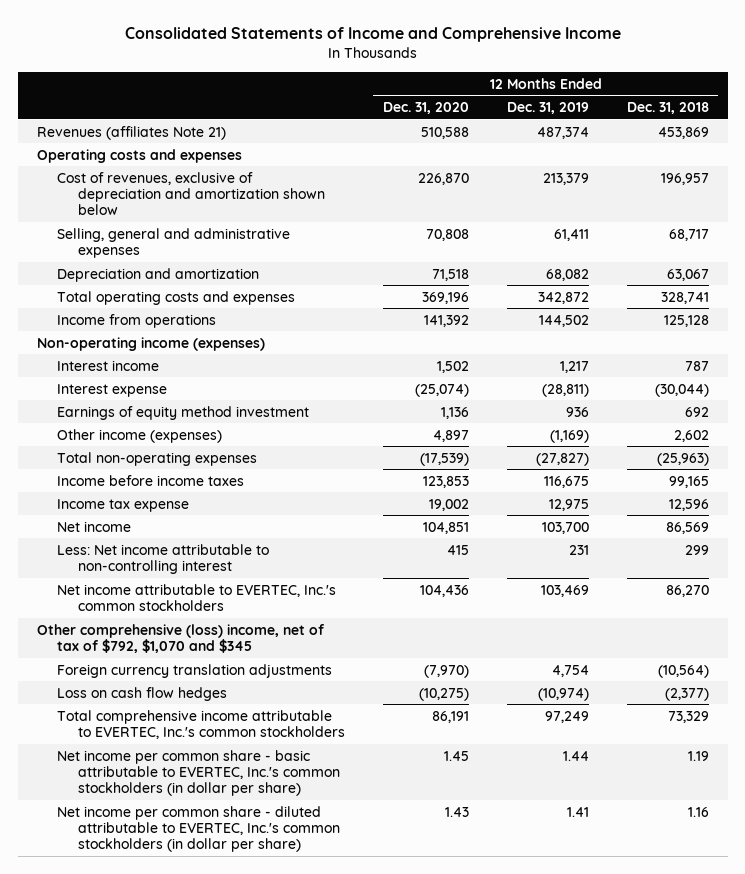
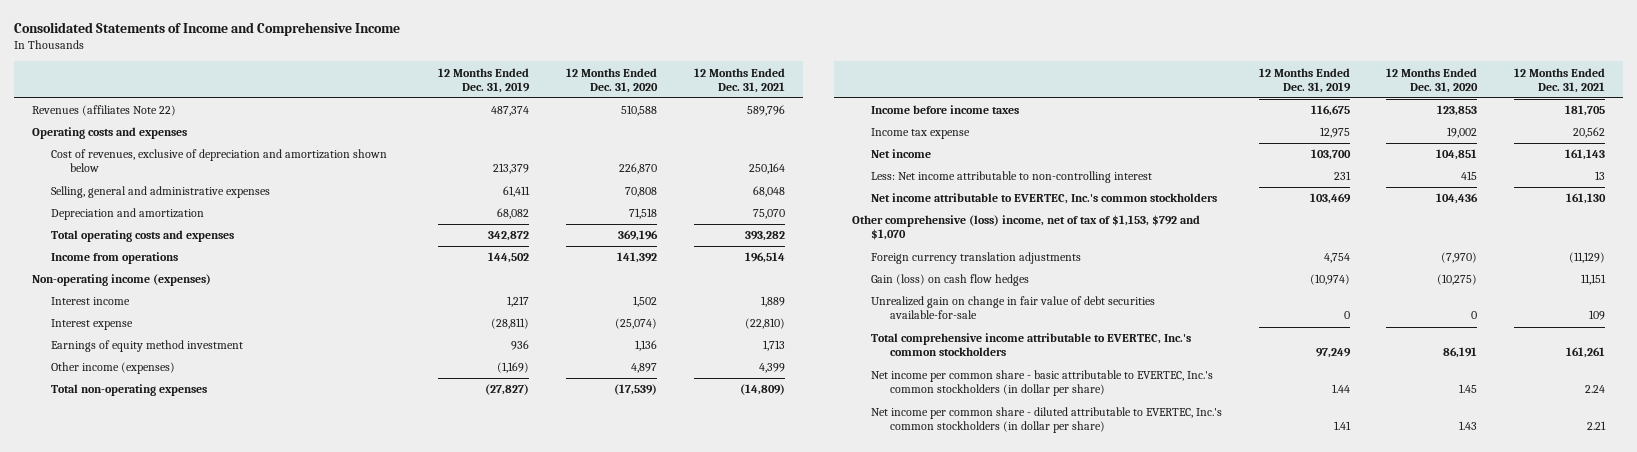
- | 12 Months Ended Dec. 31, 2020 | 12 Months Ended Dec. 31, 2019 | 12 Months Ended Dec. 31, 2018
+ | 12 Months Ended Dec. 31, 2019 | 12 Months Ended Dec. 31, 2020 | 12 Months Ended Dec. 31, 2021
- Revenues (affiliates Note 21) | 510,588 | 487,374 | 453,869
+ Revenues (affiliates Note 22) | 487,374 | 510,588 | 589,796
- Other comprehensive (loss) income, net of tax of $792, $1,070 and $345
+ Other comprehensive (loss) income, net of tax of $1,153, $792 and $1,070
- Loss on cash flow hedges | (10,275) | (10,974) | (2,377)
+ Gain (loss) on cash flow hedges | (10,974) | (10,275) | 11,151
+ Unrealized gain on change in fair value of debt securities available-for-sale | 0 | 0 | 109

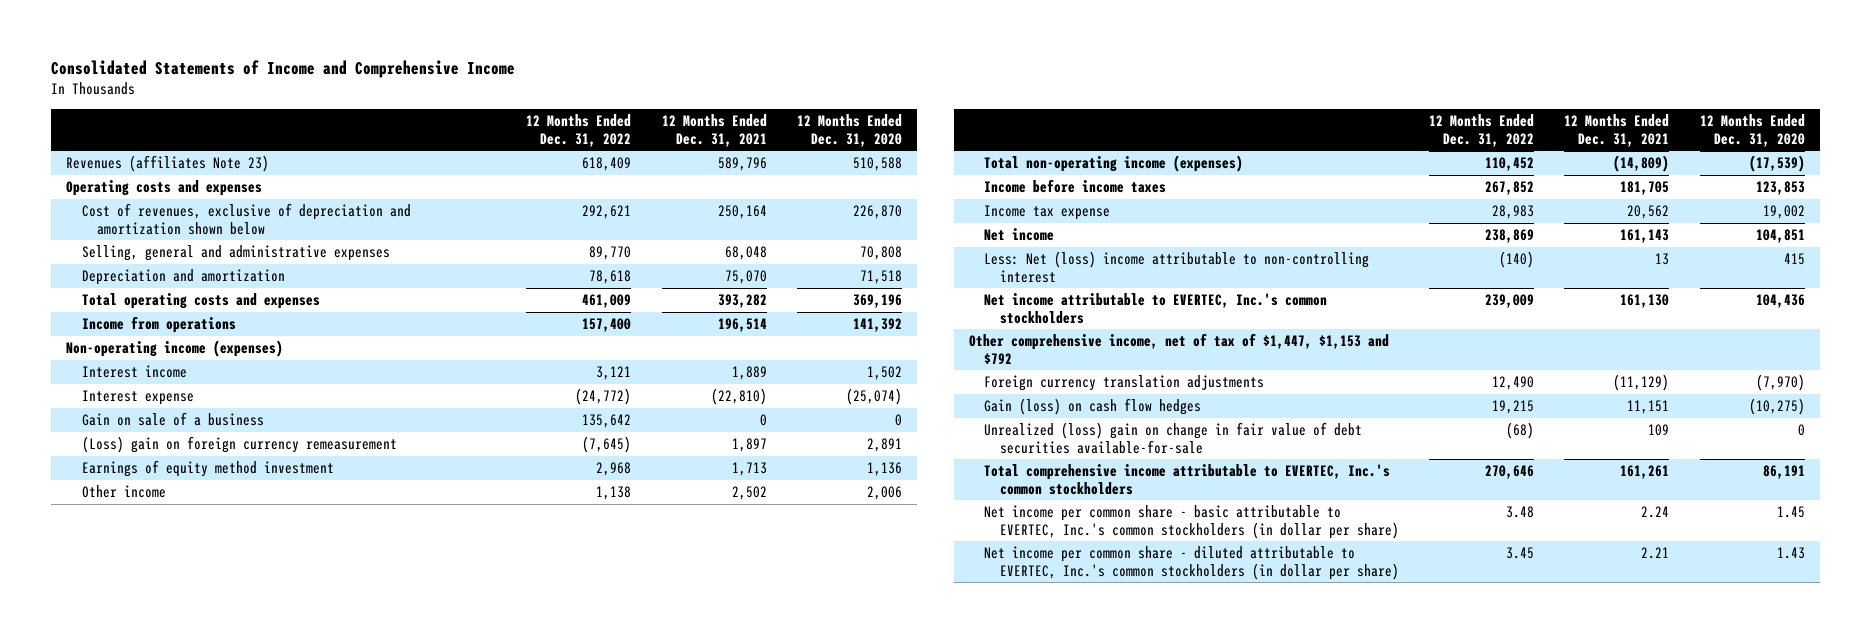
- | 12 Months Ended Dec. 31, 2019 | 12 Months Ended Dec. 31, 2020 | 12 Months Ended Dec. 31, 2021
+ | 12 Months Ended Dec. 31, 2022 | 12 Months Ended Dec. 31, 2021 | 12 Months Ended Dec. 31, 2020
- Revenues (affiliates Note 22) | 487,374 | 510,588 | 589,796
+ Revenues (affiliates Note 23) | 618,409 | 589,796 | 510,588
+ Gain on sale of a business | 135,642 | 0 | 0
+ (Loss) gain on foreign currency remeasurement | (7,645) | 1,897 | 2,891
- Other income (expenses) | (1,169) | 4,897 | 4,399
- Total non-operating expenses | (27,827) | (17,539) | (14,809)
+ Other income | 1,138 | 2,502 | 2,006
+ Total non-operating income (expenses) | 110,452 | (14,809) | (17,539)
- Less: Net income attributable to non-controlling interest | 231 | 415 | 13
+ Less: Net (loss) income attributable to non-controlling interest | (140) | 13 | 415
- Other comprehensive (loss) income, net of tax of $1,153, $792 and $1,070
+ Other comprehensive income, net of tax of $1,447, $1,153 and $792
- Unrealized gain on change in fair value of debt securities available-for-sale | 0 | 0 | 109
+ Unrealized (loss) gain on change in fair value of debt securities available-for-sale | (68) | 109 | 0

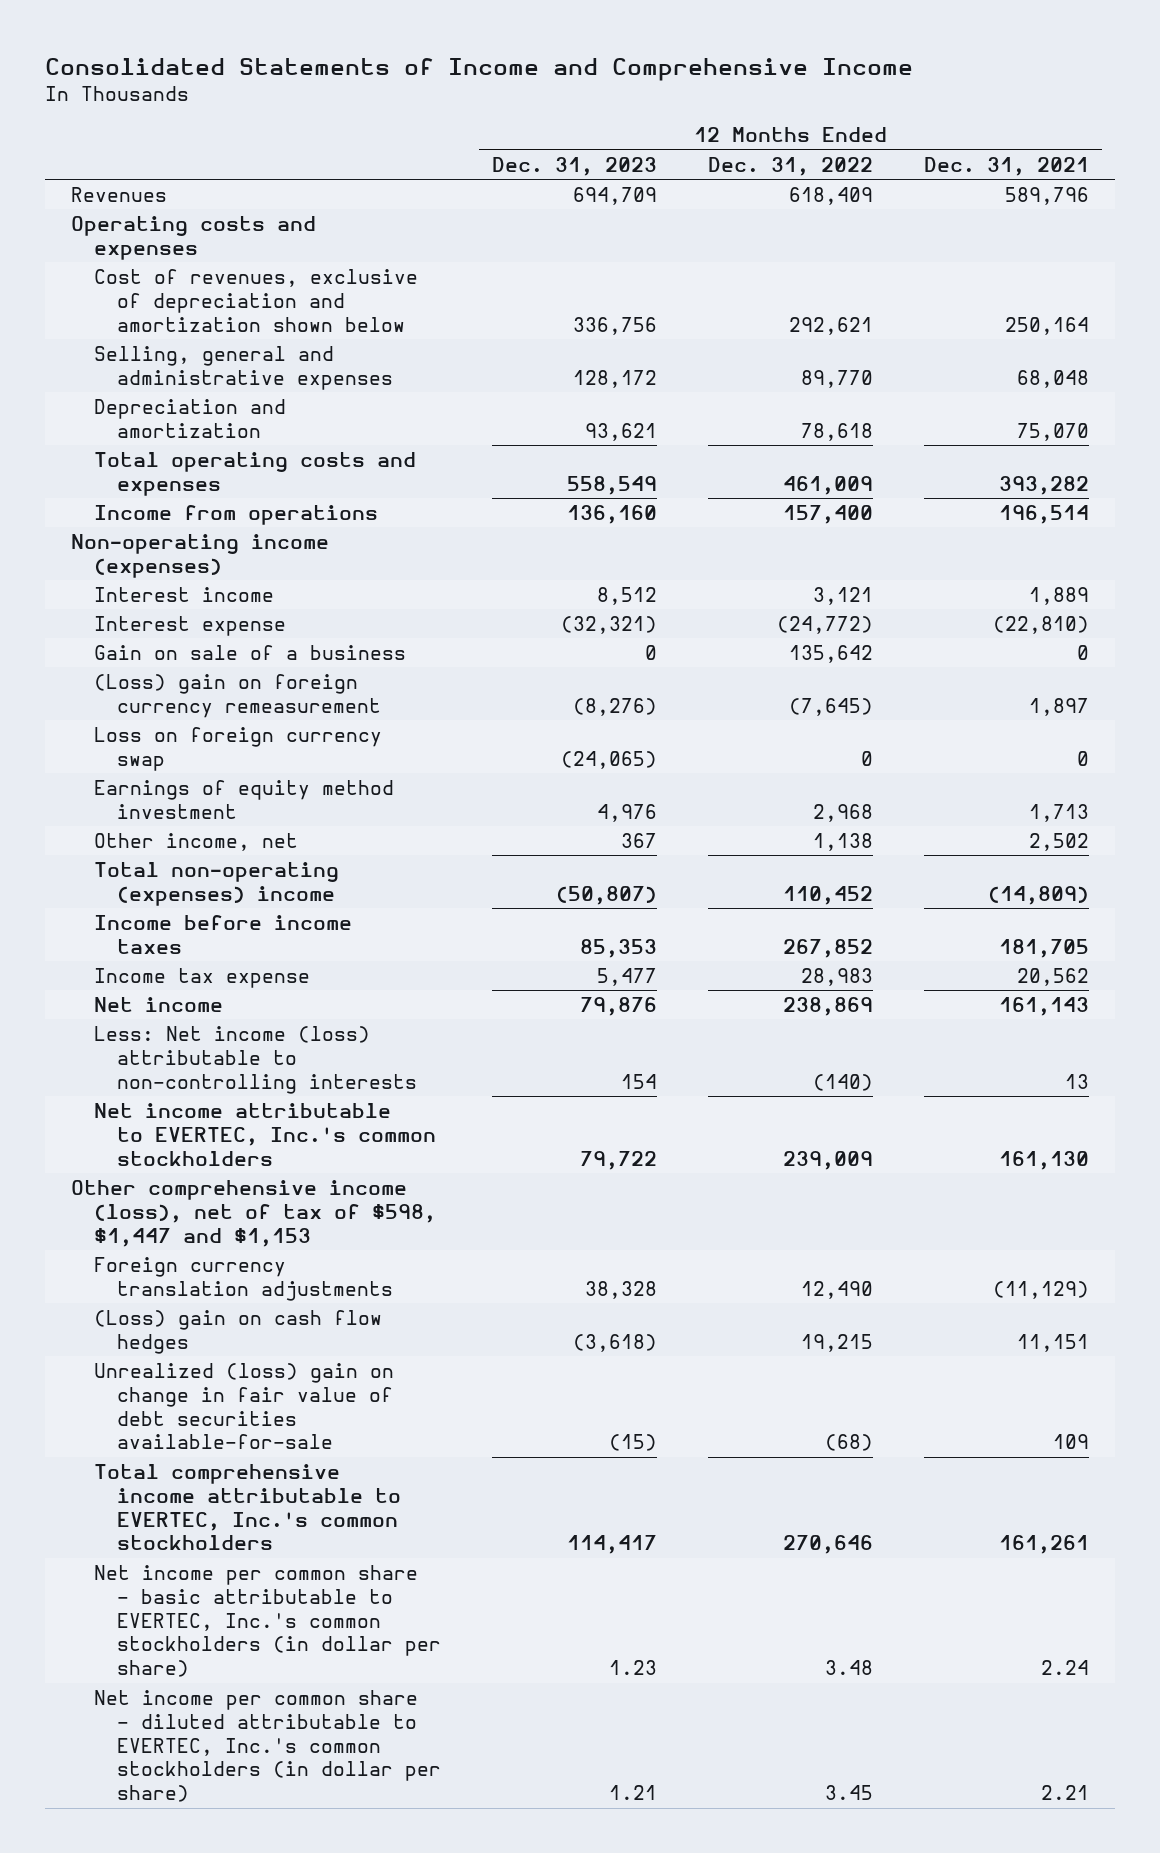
- | 12 Months Ended Dec. 31, 2022 | 12 Months Ended Dec. 31, 2021 | 12 Months Ended Dec. 31, 2020
+ | 12 Months Ended Dec. 31, 2023 | 12 Months Ended Dec. 31, 2022 | 12 Months Ended Dec. 31, 2021
- Revenues (affiliates Note 23) | 618,409 | 589,796 | 510,588
+ Revenues | 694,709 | 618,409 | 589,796
+ Loss on foreign currency swap | (24,065) | 0 | 0
- Other income | 1,138 | 2,502 | 2,006
- Total non-operating income (expenses) | 110,452 | (14,809) | (17,539)
+ Other income, net | 367 | 1,138 | 2,502
+ Total non-operating (expenses) income | (50,807) | 110,452 | (14,809)
- Less: Net (loss) income attributable to non-controlling interest | (140) | 13 | 415
+ Less: Net income (loss) attributable to non-controlling interests | 154 | (140) | 13
- Other comprehensive income, net of tax of $1,447, $1,153 and $792
+ Other comprehensive income (loss), net of tax of $598, $1,447 and $1,153
- Gain (loss) on cash flow hedges | 19,215 | 11,151 | (10,275)
+ (Loss) gain on cash flow hedges | (3,618) | 19,215 | 11,151

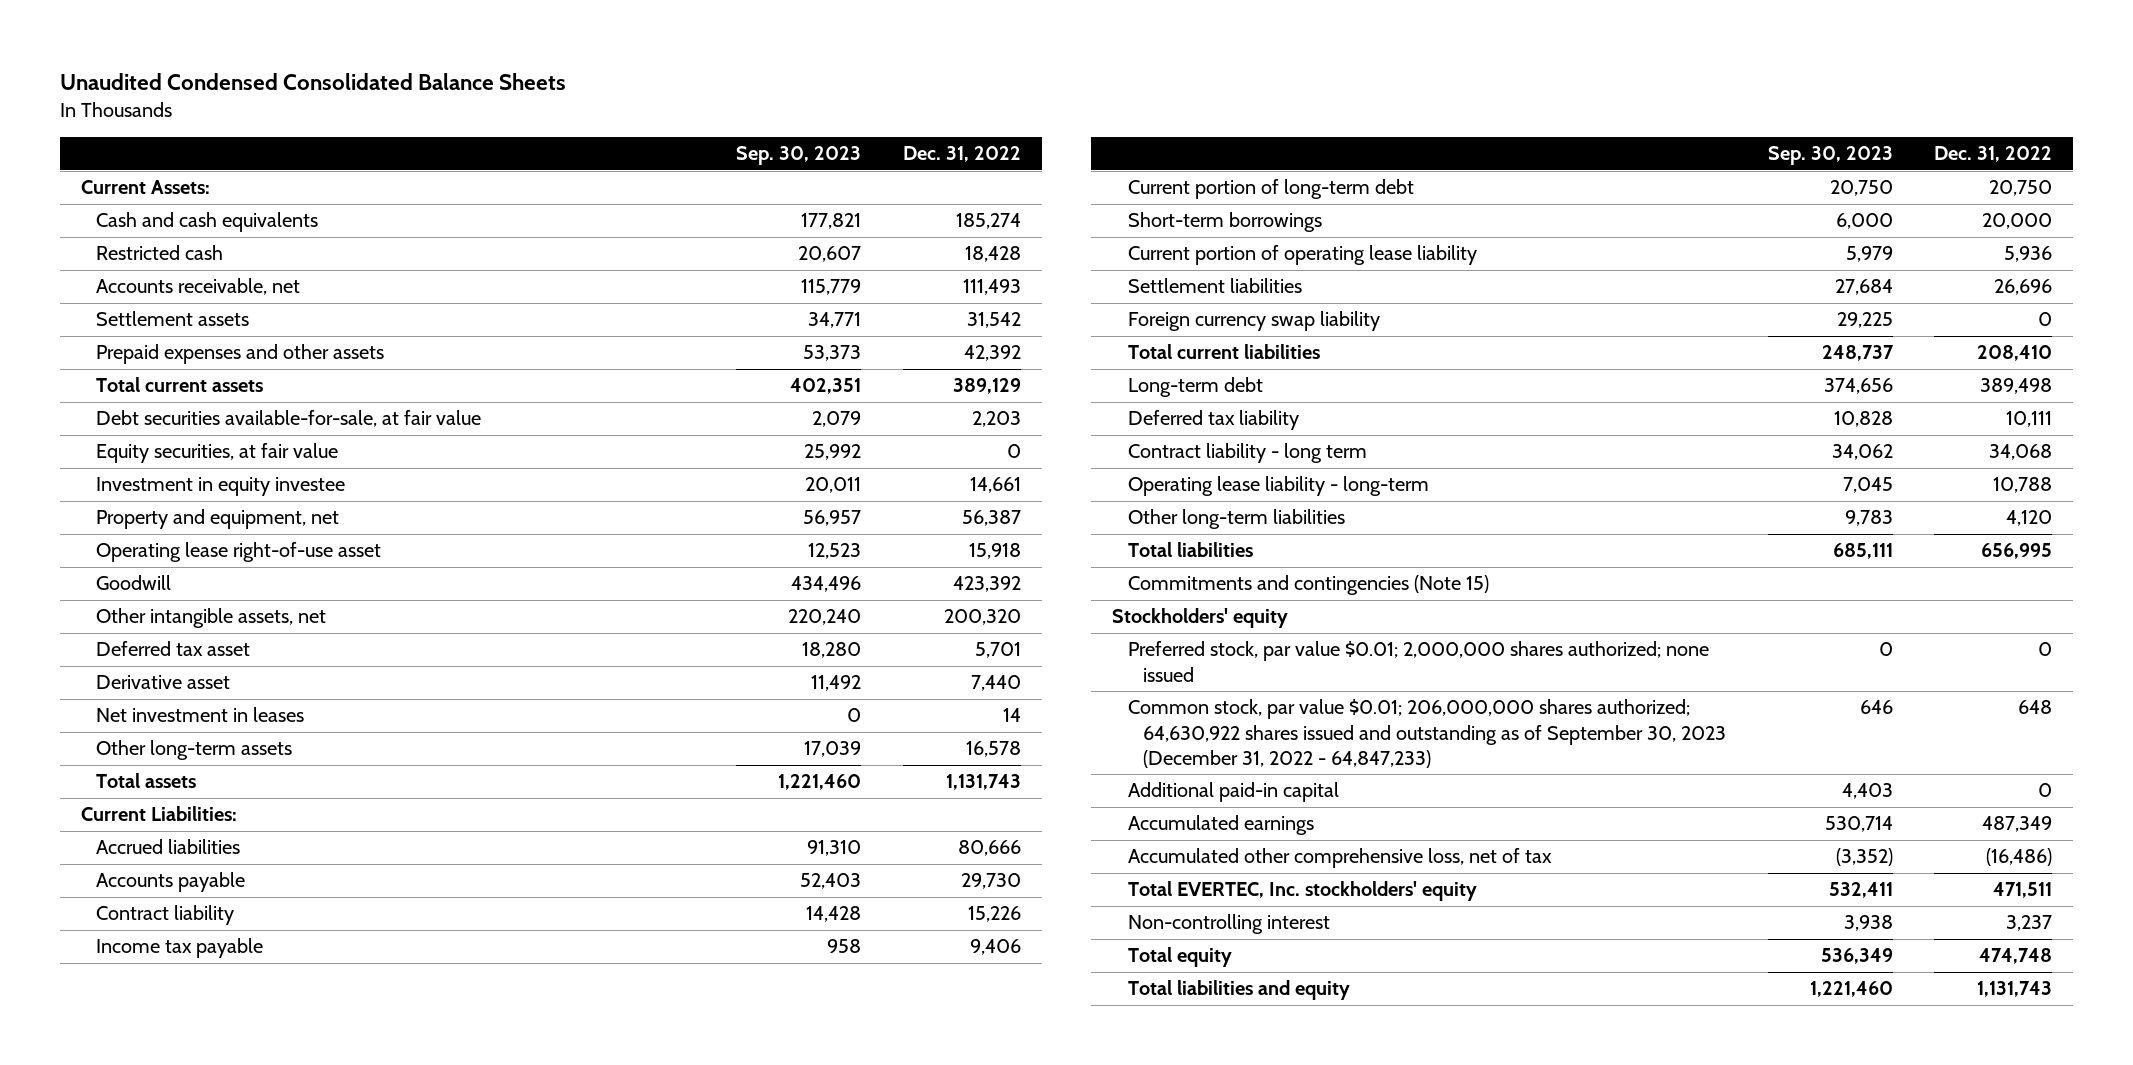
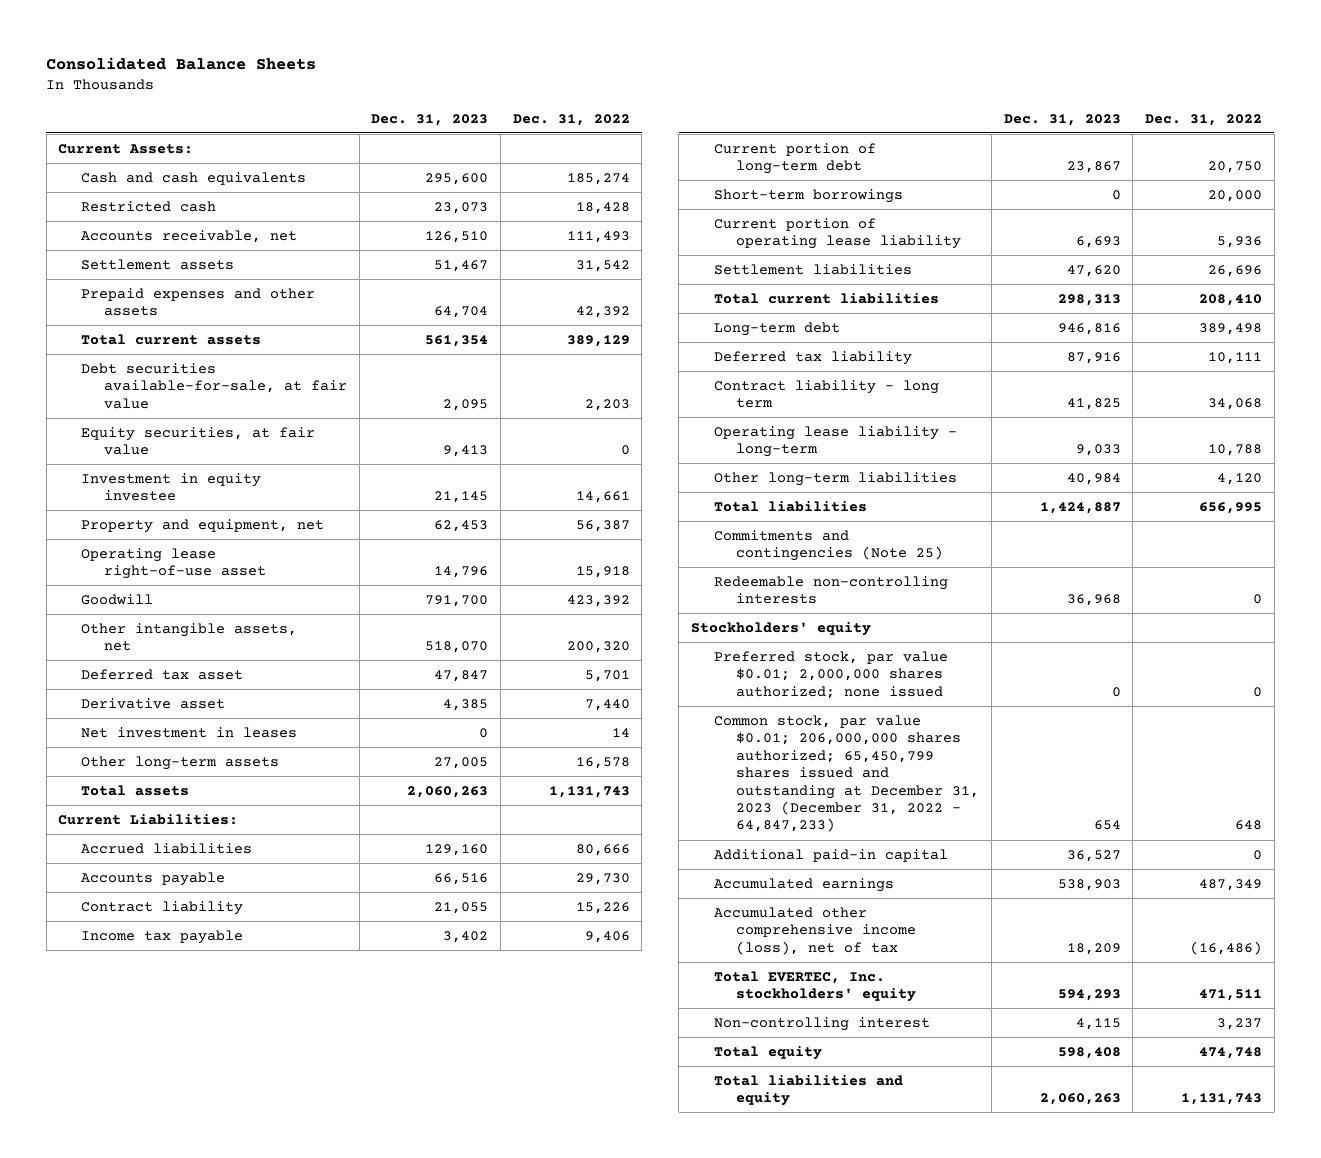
- Unaudited Condensed Consolidated Balance Sheets
+ Consolidated Balance Sheets
- | Sep. 30, 2023 | Dec. 31, 2022
+ | Dec. 31, 2023 | Dec. 31, 2022
- Foreign currency swap liability | 29,225 | 0
- Commitments and contingencies (Note 15)
+ Commitments and contingencies (Note 25)
+ Redeemable non-controlling interests | 36,968 | 0
- Common stock, par value $0.01; 206,000,000 shares authorized; 64,630,922 shares issued and outstanding as of September 30, 2023 (December 31, 2022 - 64,847,233) | 646 | 648
+ Common stock, par value $0.01; 206,000,000 shares authorized; 65,450,799 shares issued and outstanding at December 31, 2023 (December 31, 2022 - 64,847,233) | 654 | 648
- Accumulated other comprehensive loss, net of tax | (3,352) | (16,486)
+ Accumulated other comprehensive income (loss), net of tax | 18,209 | (16,486)

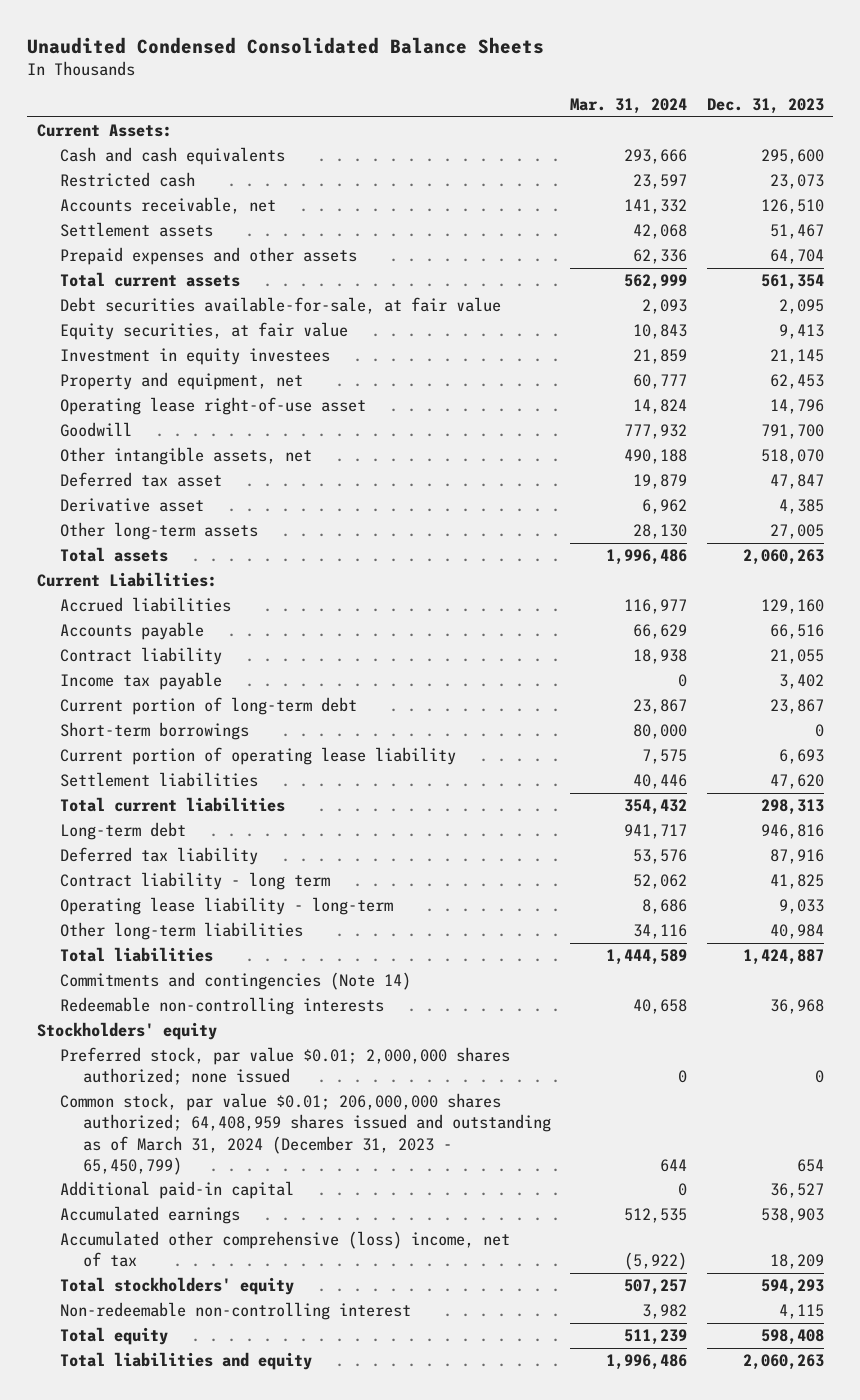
- Consolidated Balance Sheets
+ Unaudited Condensed Consolidated Balance Sheets
- | Dec. 31, 2023 | Dec. 31, 2022
+ | Mar. 31, 2024 | Dec. 31, 2023
- Investment in equity investee | 21,145 | 14,661
+ Investment in equity investees | 21,859 | 21,145
- Net investment in leases | 0 | 14
- Commitments and contingencies (Note 25)
+ Commitments and contingencies (Note 14)
- Common stock, par value $0.01; 206,000,000 shares authorized; 65,450,799 shares issued and outstanding at December 31, 2023 (December 31, 2022 - 64,847,233) | 654 | 648
+ Common stock, par value $0.01; 206,000,000 shares authorized; 64,408,959 shares issued and outstanding as of March 31, 2024 (December 31, 2023 - 65,450,799) | 644 | 654
- Accumulated other comprehensive income (loss), net of tax | 18,209 | (16,486)
- Total EVERTEC, Inc. stockholders' equity | 594,293 | 471,511
- Non-controlling interest | 4,115 | 3,237
+ Accumulated other comprehensive (loss) income, net of tax | (5,922) | 18,209
+ Total stockholders' equity | 507,257 | 594,293
+ Non-redeemable non-controlling interest | 3,982 | 4,115

